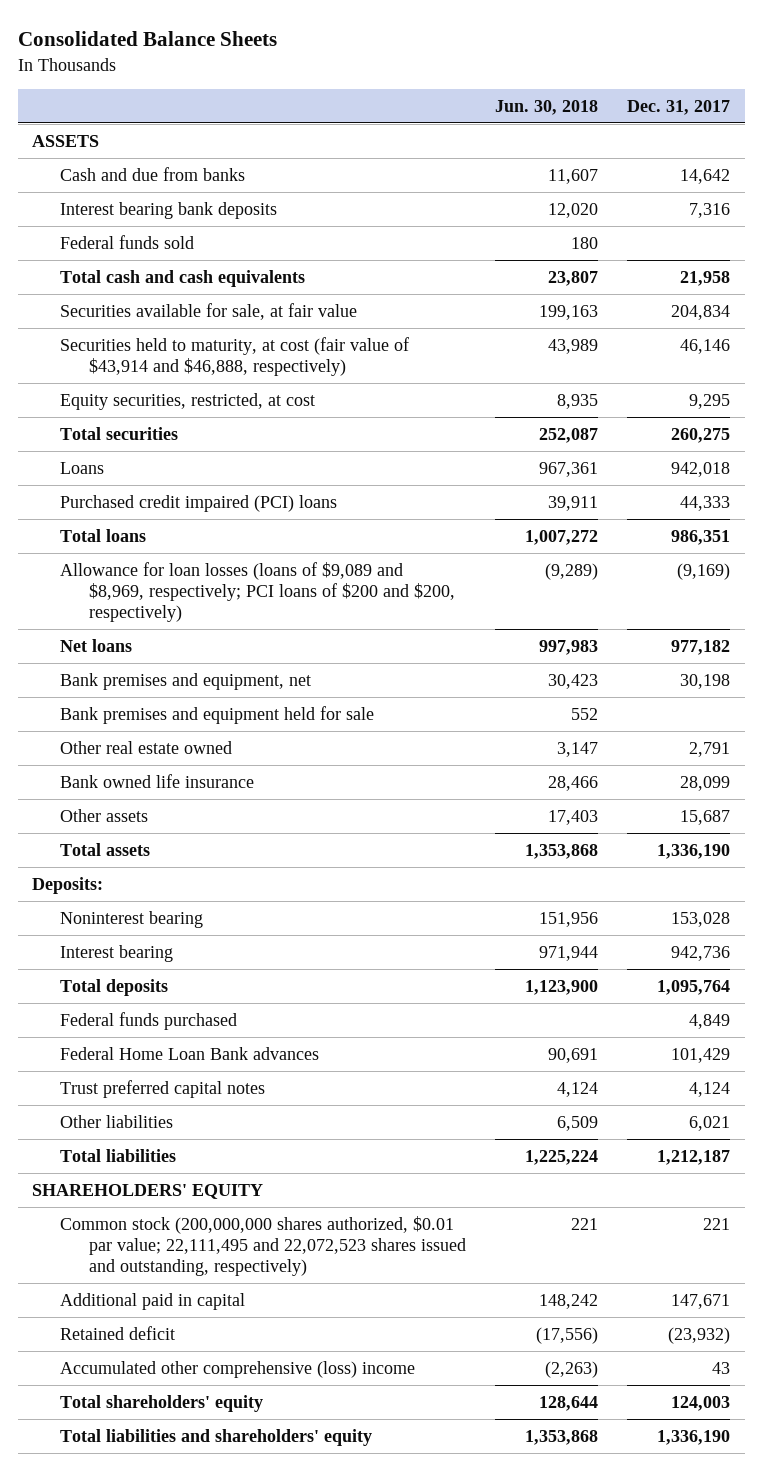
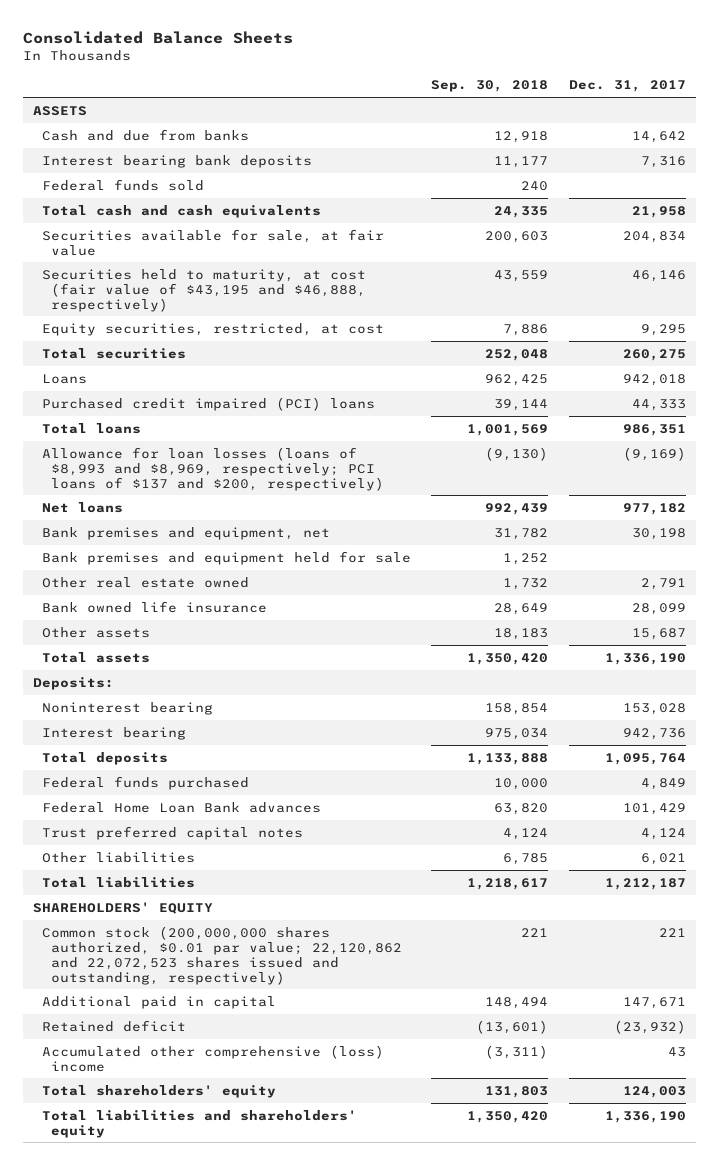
- | Jun. 30, 2018 | Dec. 31, 2017
+ | Sep. 30, 2018 | Dec. 31, 2017
- Securities held to maturity, at cost (fair value of $43,914 and $46,888, respectively) | 43,989 | 46,146
+ Securities held to maturity, at cost (fair value of $43,195 and $46,888, respectively) | 43,559 | 46,146
- Allowance for loan losses (loans of $9,089 and $8,969, respectively; PCI loans of $200 and $200, respectively) | (9,289) | (9,169)
+ Allowance for loan losses (loans of $8,993 and $8,969, respectively; PCI loans of $137 and $200, respectively) | (9,130) | (9,169)
- Common stock (200,000,000 shares authorized, $0.01 par value; 22,111,495 and 22,072,523 shares issued and outstanding, respectively) | 221 | 221
+ Common stock (200,000,000 shares authorized, $0.01 par value; 22,120,862 and 22,072,523 shares issued and outstanding, respectively) | 221 | 221

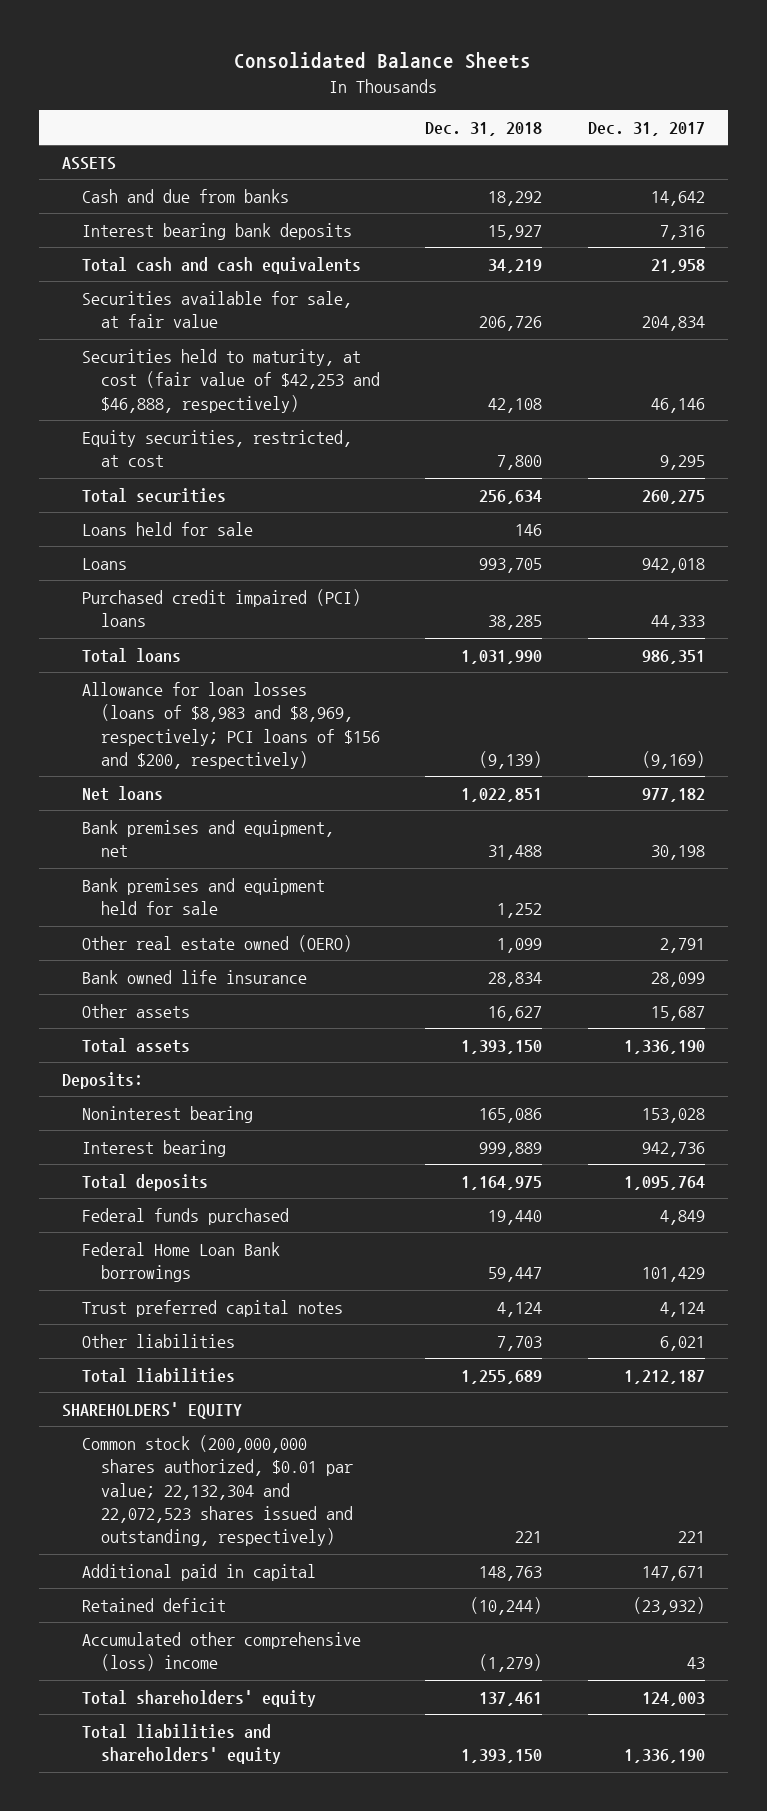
- | Sep. 30, 2018 | Dec. 31, 2017
+ | Dec. 31, 2018 | Dec. 31, 2017
- Federal funds sold | 240 |
- Securities held to maturity, at cost (fair value of $43,195 and $46,888, respectively) | 43,559 | 46,146
+ Securities held to maturity, at cost (fair value of $42,253 and $46,888, respectively) | 42,108 | 46,146
+ Loans held for sale | 146 |
- Allowance for loan losses (loans of $8,993 and $8,969, respectively; PCI loans of $137 and $200, respectively) | (9,130) | (9,169)
+ Allowance for loan losses (loans of $8,983 and $8,969, respectively; PCI loans of $156 and $200, respectively) | (9,139) | (9,169)
- Other real estate owned | 1,732 | 2,791
+ Other real estate owned (OERO) | 1,099 | 2,791
- Federal Home Loan Bank advances | 63,820 | 101,429
+ Federal Home Loan Bank borrowings | 59,447 | 101,429
- Common stock (200,000,000 shares authorized, $0.01 par value; 22,120,862 and 22,072,523 shares issued and outstanding, respectively) | 221 | 221
+ Common stock (200,000,000 shares authorized, $0.01 par value; 22,132,304 and 22,072,523 shares issued and outstanding, respectively) | 221 | 221

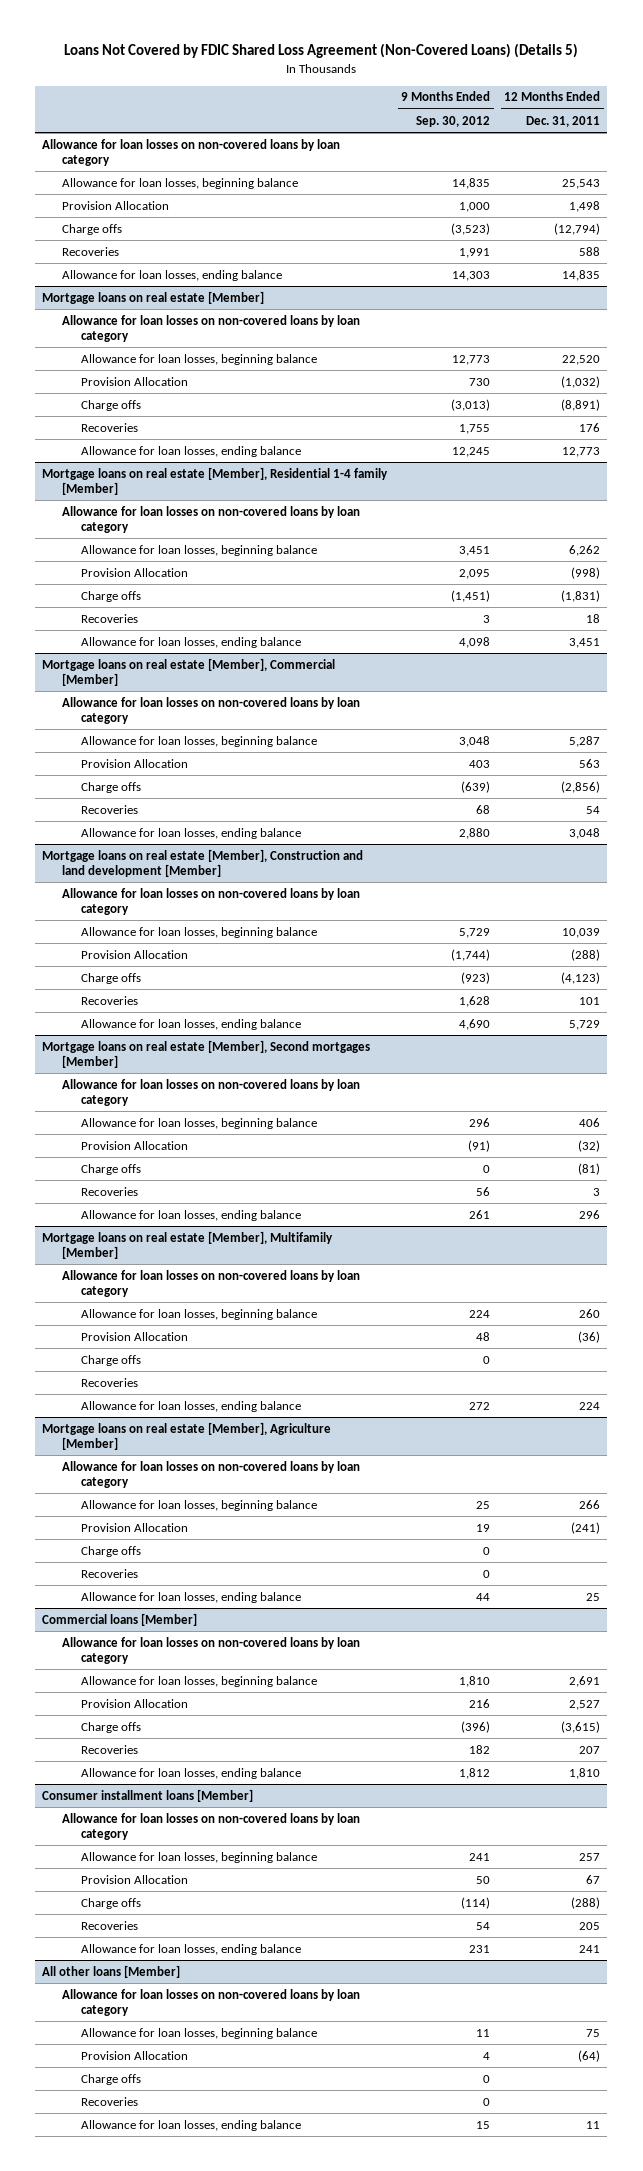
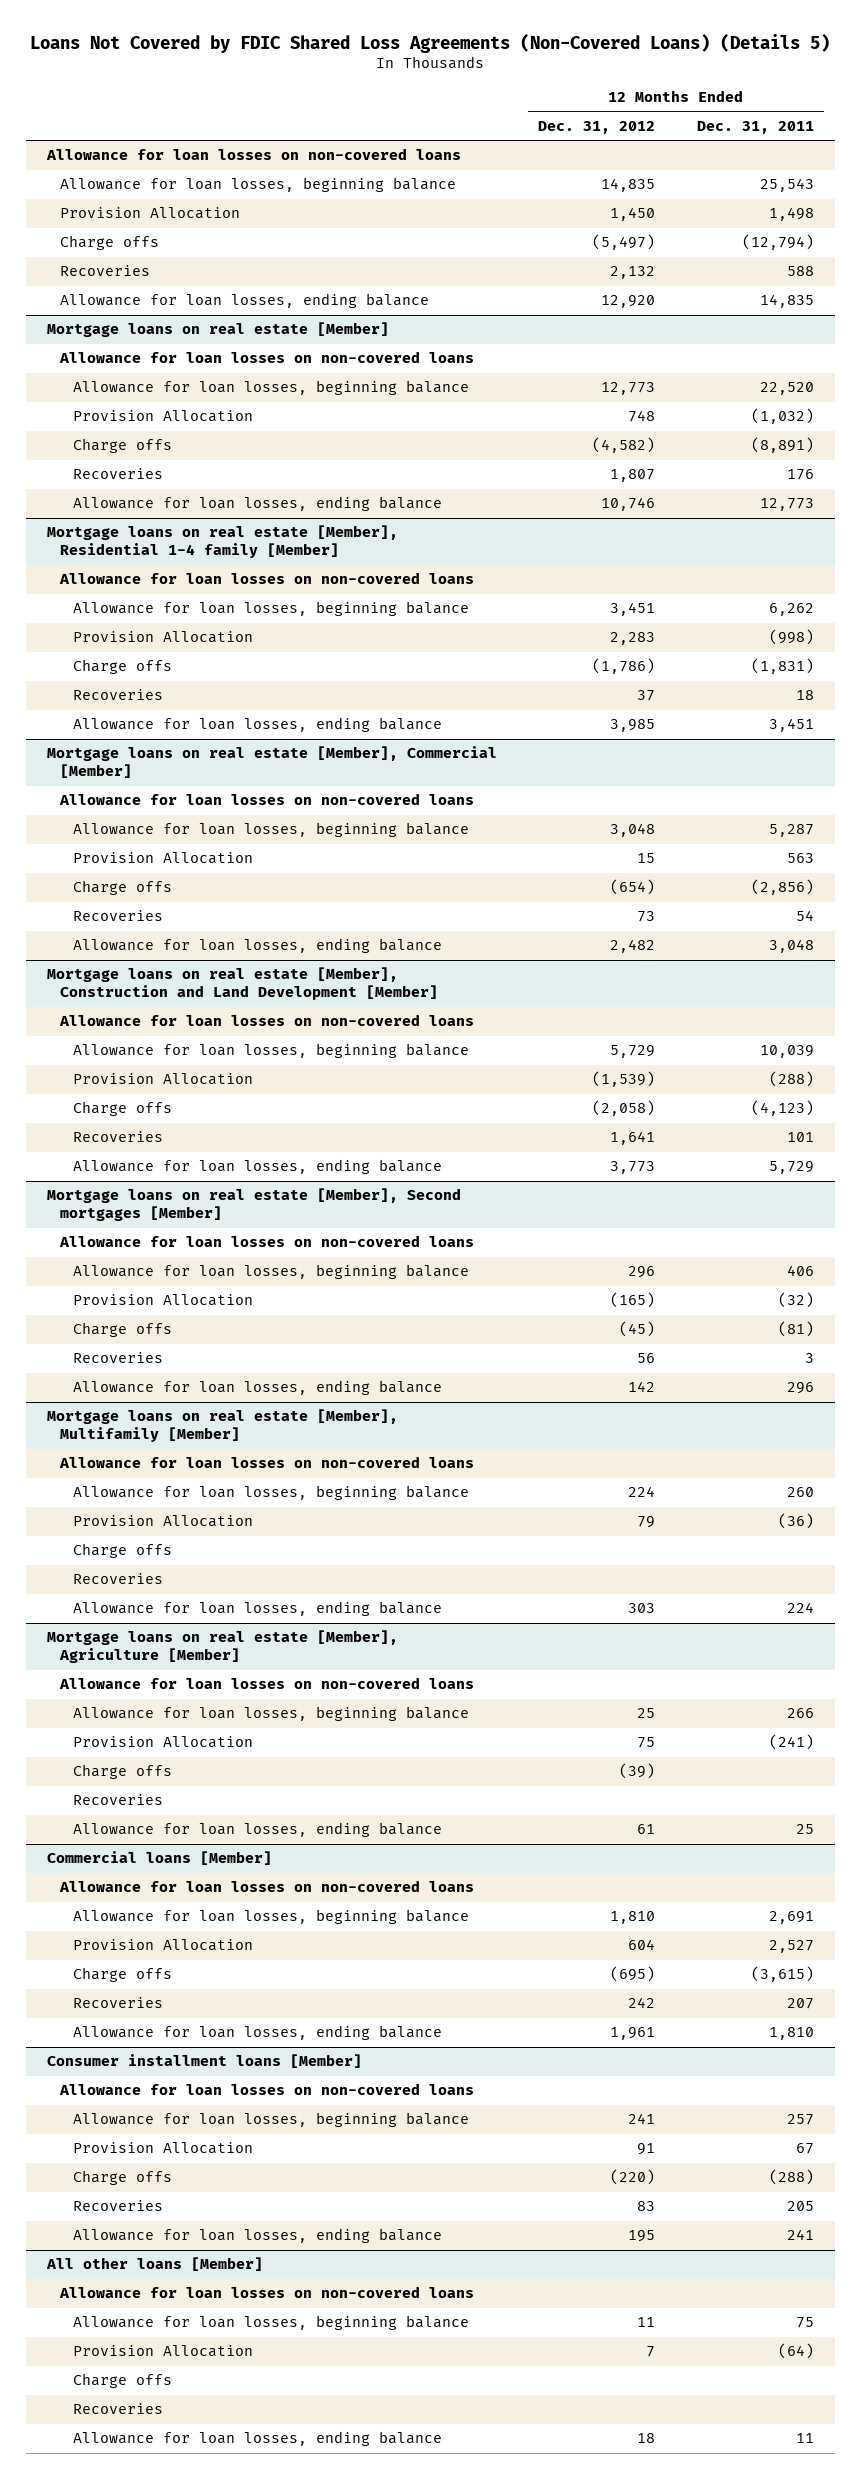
- Loans Not Covered by FDIC Shared Loss Agreement (Non-Covered Loans) (Details 5)
+ Loans Not Covered by FDIC Shared Loss Agreements (Non-Covered Loans) (Details 5)
- | 9 Months Ended Sep. 30, 2012 | 12 Months Ended Dec. 31, 2011
+ | 12 Months Ended Dec. 31, 2012 | 12 Months Ended Dec. 31, 2011
- Allowance for loan losses on non-covered loans by loan category
+ Allowance for loan losses on non-covered loans
@ Mortgage loans on real estate [Member]
- Allowance for loan losses on non-covered loans by loan category
+ Allowance for loan losses on non-covered loans
@ Mortgage loans on real estate [Member], Residential 1-4 family [Member]
- Allowance for loan losses on non-covered loans by loan category
+ Allowance for loan losses on non-covered loans
@ Mortgage loans on real estate [Member], Commercial [Member]
- Allowance for loan losses on non-covered loans by loan category
+ Allowance for loan losses on non-covered loans
- Mortgage loans on real estate [Member], Construction and land development [Member]
- Allowance for loan losses on non-covered loans by loan category
+ Mortgage loans on real estate [Member], Construction and Land Development [Member]
+ Allowance for loan losses on non-covered loans
@ Mortgage loans on real estate [Member], Second mortgages [Member]
- Allowance for loan losses on non-covered loans by loan category
+ Allowance for loan losses on non-covered loans
@ Mortgage loans on real estate [Member], Multifamily [Member]
- Allowance for loan losses on non-covered loans by loan category
+ Allowance for loan losses on non-covered loans
@ Mortgage loans on real estate [Member], Agriculture [Member]
- Allowance for loan losses on non-covered loans by loan category
+ Allowance for loan losses on non-covered loans
@ Commercial loans [Member]
- Allowance for loan losses on non-covered loans by loan category
+ Allowance for loan losses on non-covered loans
@ Consumer installment loans [Member]
- Allowance for loan losses on non-covered loans by loan category
+ Allowance for loan losses on non-covered loans
@ All other loans [Member]
- Allowance for loan losses on non-covered loans by loan category
+ Allowance for loan losses on non-covered loans

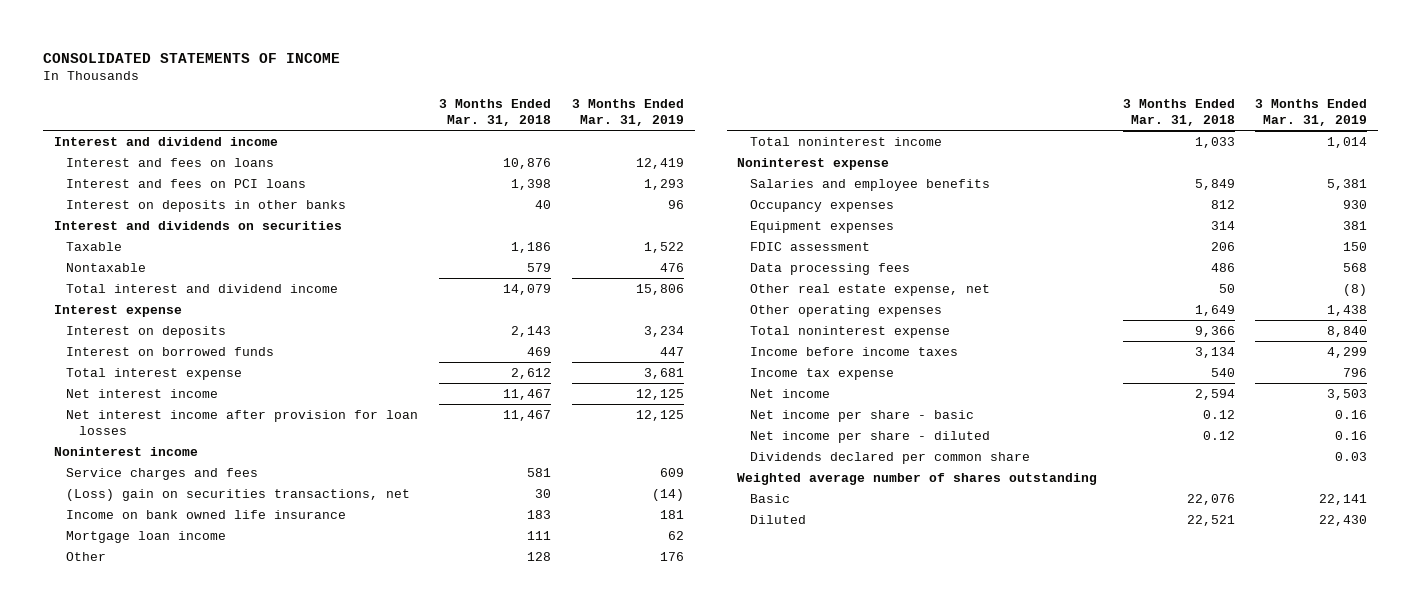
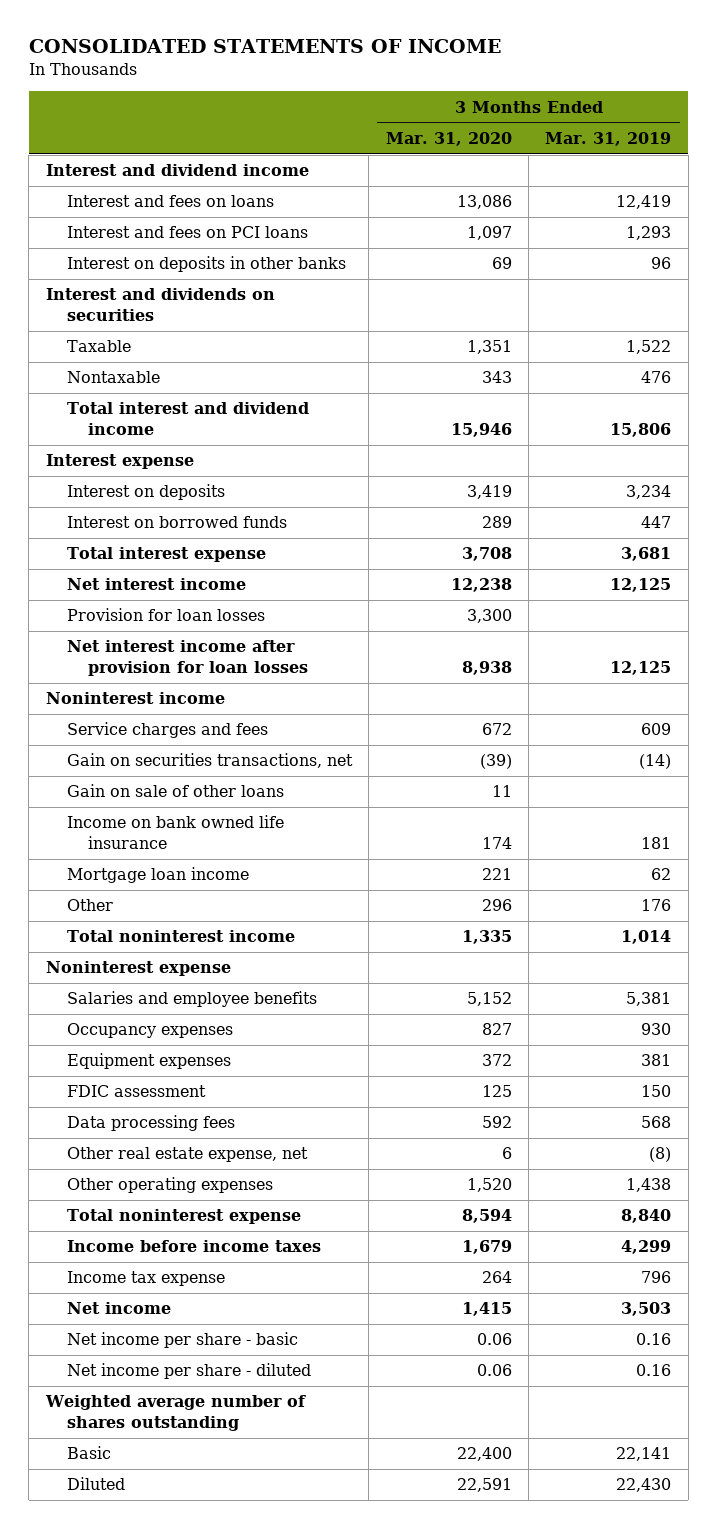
- | 3 Months Ended Mar. 31, 2018 | 3 Months Ended Mar. 31, 2019
+ | 3 Months Ended Mar. 31, 2020 | 3 Months Ended Mar. 31, 2019
+ Provision for loan losses | 3,300 |
- (Loss) gain on securities transactions, net | 30 | (14)
+ Gain on securities transactions, net | (39) | (14)
+ Gain on sale of other loans | 11 |
- Dividends declared per common share | | 0.03

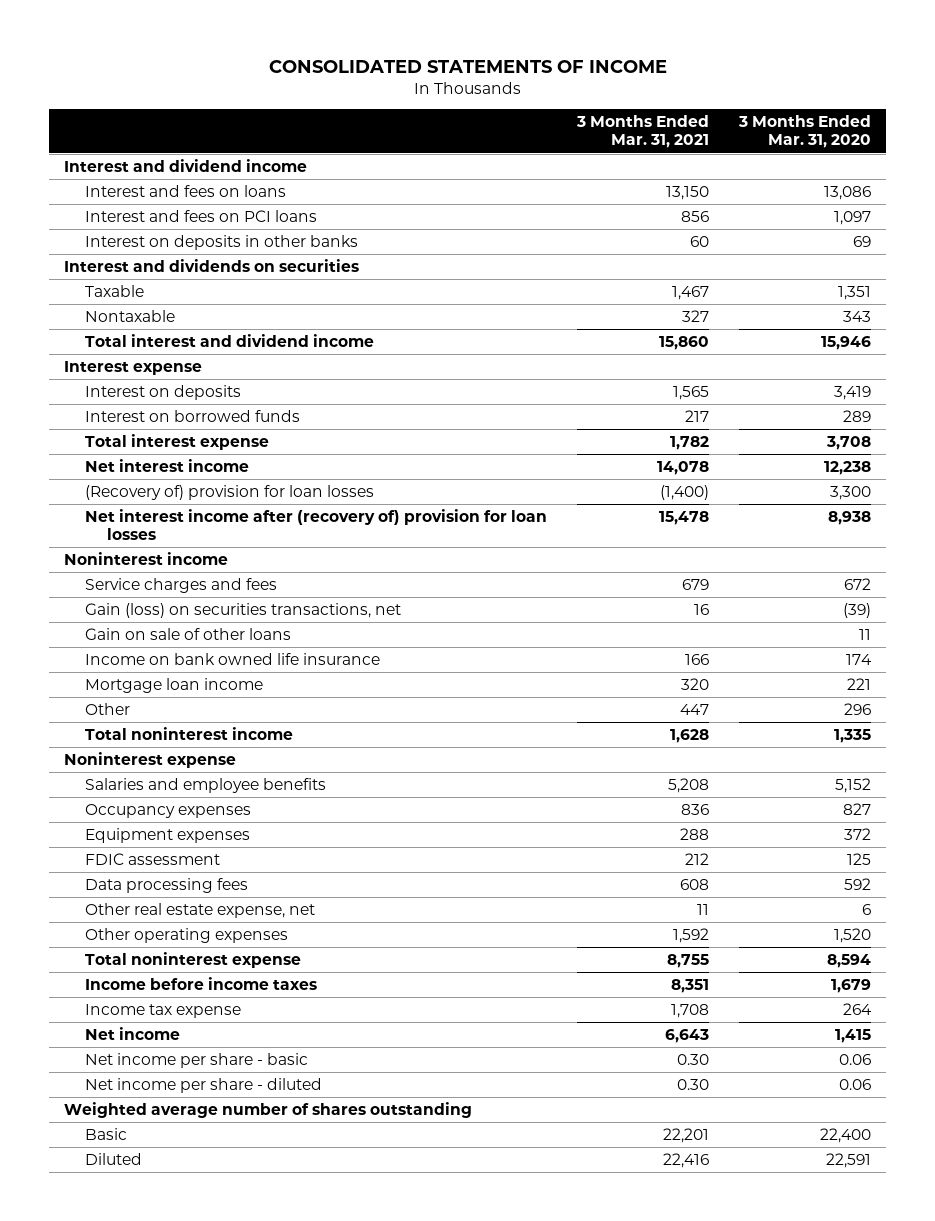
- | 3 Months Ended Mar. 31, 2020 | 3 Months Ended Mar. 31, 2019
+ | 3 Months Ended Mar. 31, 2021 | 3 Months Ended Mar. 31, 2020
- Provision for loan losses | 3,300 |
- Net interest income after provision for loan losses | 8,938 | 12,125
+ (Recovery of) provision for loan losses | (1,400) | 3,300
+ Net interest income after (recovery of) provision for loan losses | 15,478 | 8,938
- Gain on securities transactions, net | (39) | (14)
+ Gain (loss) on securities transactions, net | 16 | (39)

